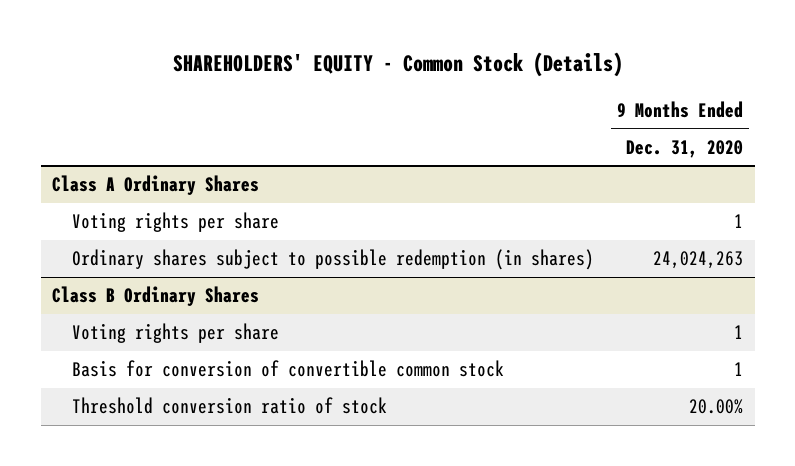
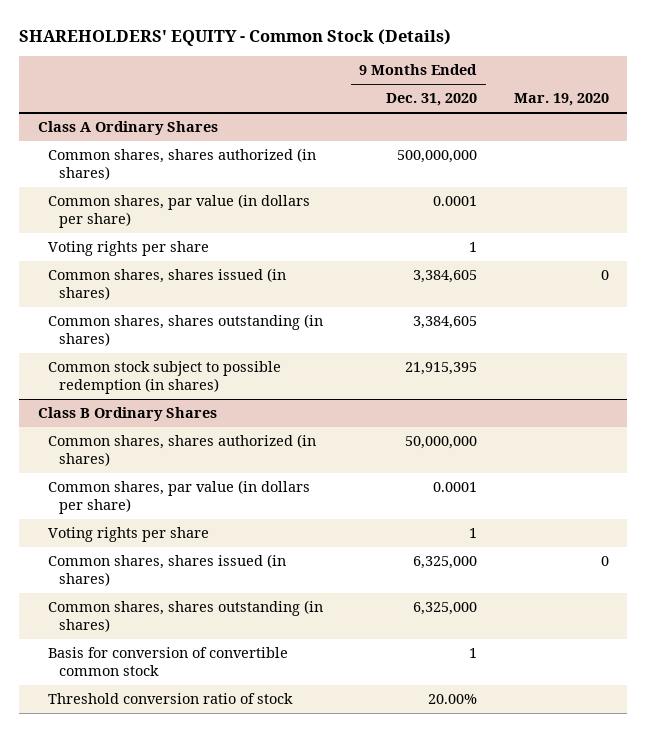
- | 9 Months Ended Dec. 31, 2020
+ | 9 Months Ended Dec. 31, 2020 | Mar. 19, 2020
@ Class A Ordinary Shares
+ Common shares, shares authorized (in shares) | 500,000,000 |
+ Common shares, par value (in dollars per share) | 0.0001 |
- Ordinary shares subject to possible redemption (in shares) | 24,024,263
+ Common shares, shares issued (in shares) | 3,384,605 | 0
+ Common shares, shares outstanding (in shares) | 3,384,605 |
+ Common stock subject to possible redemption (in shares) | 21,915,395 |
@ Class B Ordinary Shares
+ Common shares, shares authorized (in shares) | 50,000,000 |
+ Common shares, par value (in dollars per share) | 0.0001 |
+ Common shares, shares issued (in shares) | 6,325,000 | 0
+ Common shares, shares outstanding (in shares) | 6,325,000 |

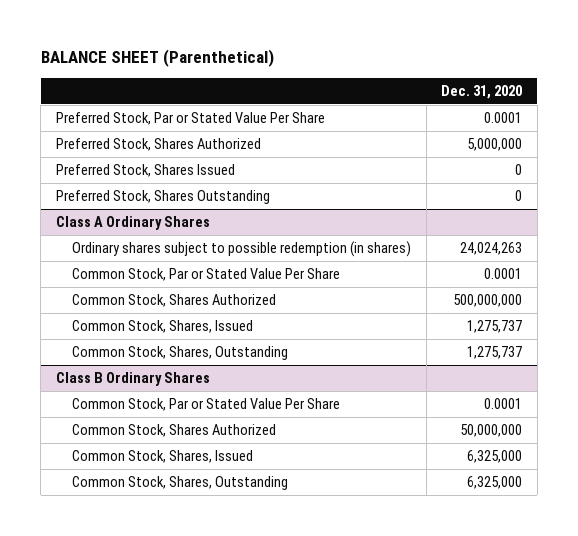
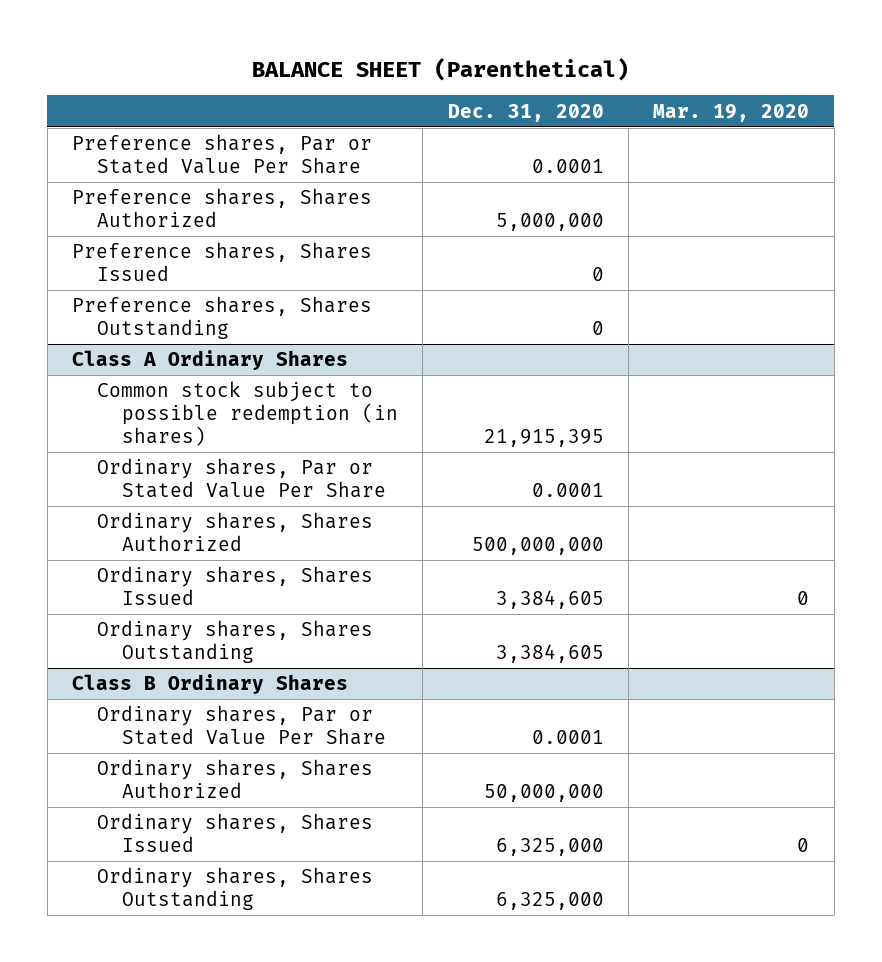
- | Dec. 31, 2020
+ | Dec. 31, 2020 | Mar. 19, 2020
- Preferred Stock, Par or Stated Value Per Share | 0.0001
- Preferred Stock, Shares Authorized | 5,000,000
- Preferred Stock, Shares Issued | 0
- Preferred Stock, Shares Outstanding | 0
+ Preference shares, Par or Stated Value Per Share | 0.0001 |
+ Preference shares, Shares Authorized | 5,000,000 |
+ Preference shares, Shares Issued | 0 |
+ Preference shares, Shares Outstanding | 0 |
@ Class A Ordinary Shares
- Ordinary shares subject to possible redemption (in shares) | 24,024,263
- Common Stock, Par or Stated Value Per Share | 0.0001
- Common Stock, Shares Authorized | 500,000,000
- Common Stock, Shares, Issued | 1,275,737
- Common Stock, Shares, Outstanding | 1,275,737
+ Common stock subject to possible redemption (in shares) | 21,915,395 |
+ Ordinary shares, Par or Stated Value Per Share | 0.0001 |
+ Ordinary shares, Shares Authorized | 500,000,000 |
+ Ordinary shares, Shares Issued | 3,384,605 | 0
+ Ordinary shares, Shares Outstanding | 3,384,605 |
@ Class B Ordinary Shares
- Common Stock, Par or Stated Value Per Share | 0.0001
- Common Stock, Shares Authorized | 50,000,000
- Common Stock, Shares, Issued | 6,325,000
- Common Stock, Shares, Outstanding | 6,325,000
+ Ordinary shares, Par or Stated Value Per Share | 0.0001 |
+ Ordinary shares, Shares Authorized | 50,000,000 |
+ Ordinary shares, Shares Issued | 6,325,000 | 0
+ Ordinary shares, Shares Outstanding | 6,325,000 |

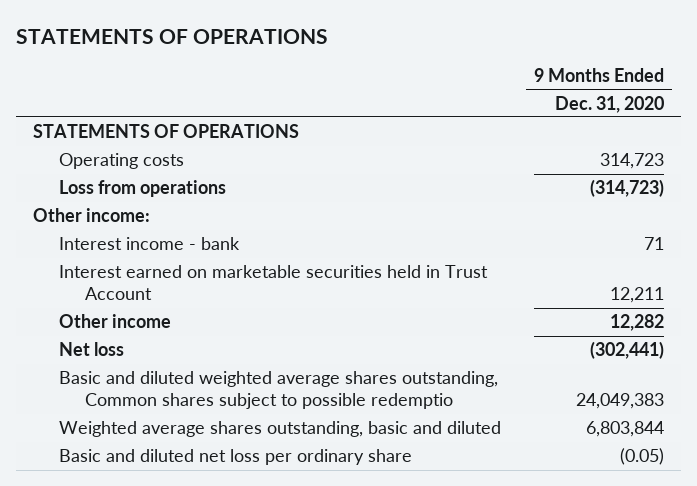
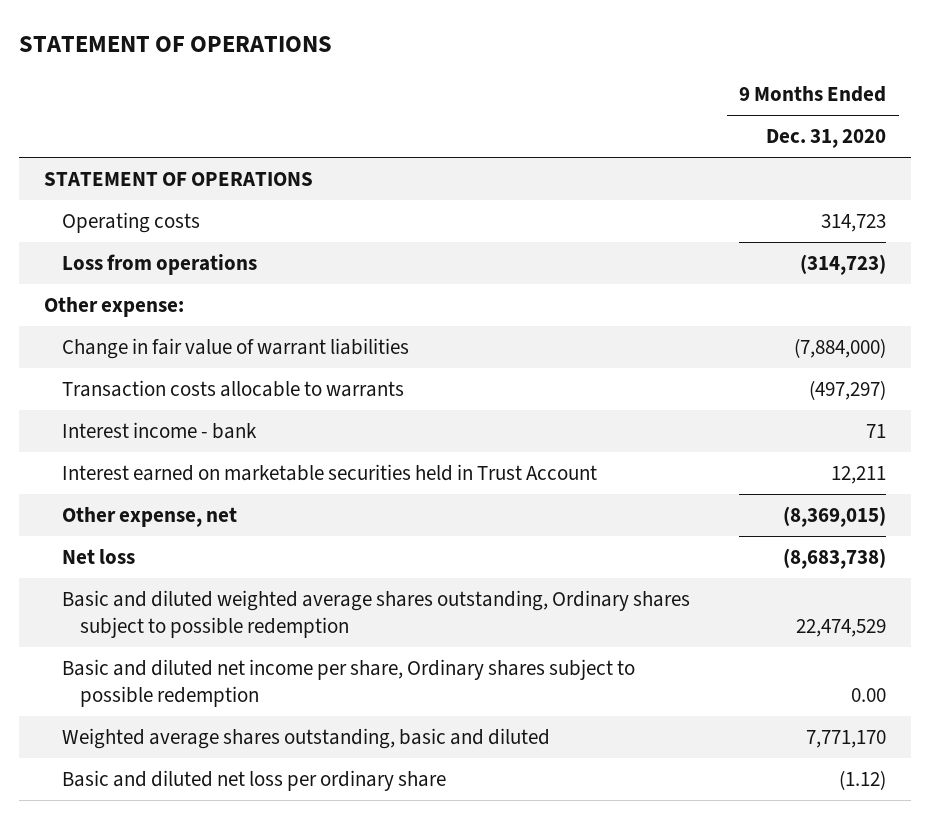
- STATEMENTS OF OPERATIONS
+ STATEMENT OF OPERATIONS
- STATEMENTS OF OPERATIONS
+ STATEMENT OF OPERATIONS
- Other income:
+ Other expense:
+ Change in fair value of warrant liabilities | (7,884,000)
+ Transaction costs allocable to warrants | (497,297)
- Other income | 12,282
- Net loss | (302,441)
- Basic and diluted weighted average shares outstanding, Common shares subject to possible redemptio | 24,049,383
- Weighted average shares outstanding, basic and diluted | 6,803,844
- Basic and diluted net loss per ordinary share | (0.05)
+ Other expense, net | (8,369,015)
+ Net loss | (8,683,738)
+ Basic and diluted weighted average shares outstanding, Ordinary shares subject to possible redemption | 22,474,529
+ Basic and diluted net income per share, Ordinary shares subject to possible redemption | 0.00
+ Weighted average shares outstanding, basic and diluted | 7,771,170
+ Basic and diluted net loss per ordinary share | (1.12)

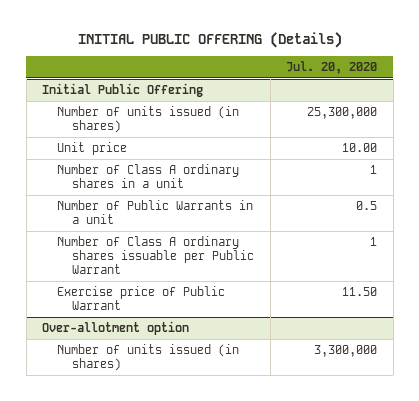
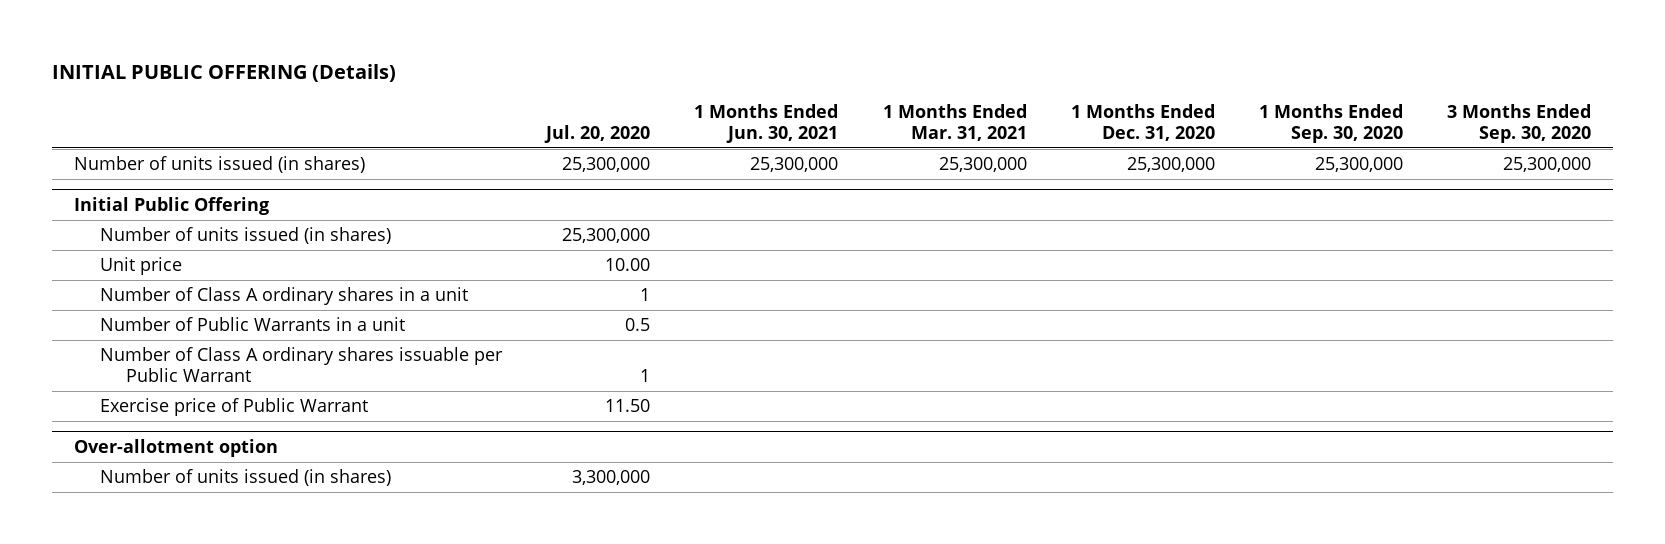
- | Jul. 20, 2020
+ | Jul. 20, 2020 | 1 Months Ended Jun. 30, 2021 | 1 Months Ended Mar. 31, 2021 | 1 Months Ended Dec. 31, 2020 | 1 Months Ended Sep. 30, 2020 | 3 Months Ended Sep. 30, 2020
+ Number of units issued (in shares) | 25,300,000 | 25,300,000 | 25,300,000 | 25,300,000 | 25,300,000 | 25,300,000

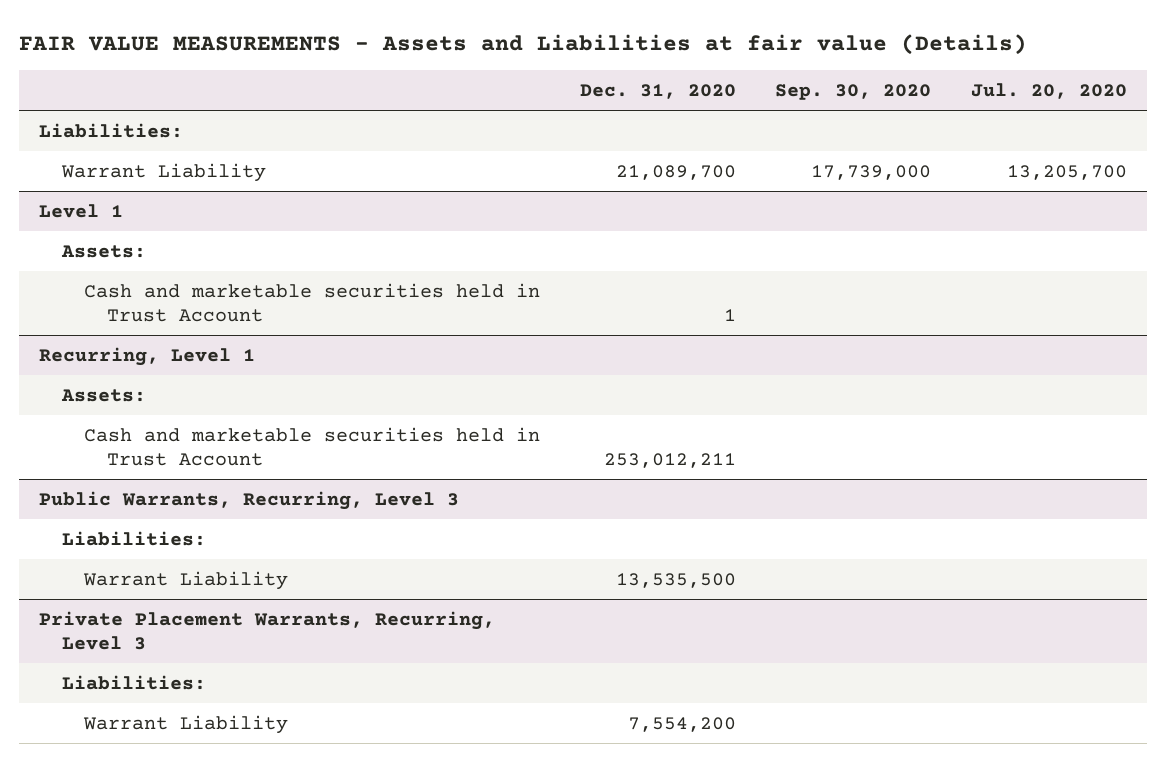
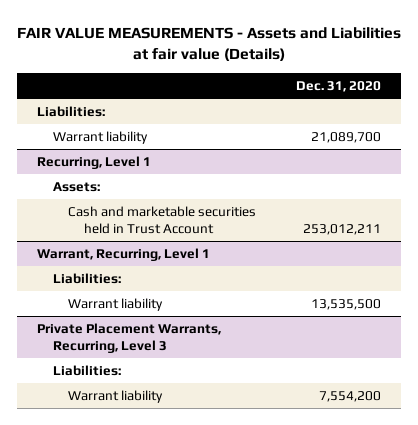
- | Dec. 31, 2020 | Sep. 30, 2020 | Jul. 20, 2020
+ | Dec. 31, 2020
- Warrant Liability | 21,089,700 | 17,739,000 | 13,205,700
- Level 1
- Assets:
- Cash and marketable securities held in Trust Account | 1 | |
+ Warrant liability | 21,089,700
- Public Warrants, Recurring, Level 3
+ Warrant, Recurring, Level 1
- Warrant Liability | 13,535,500 | |
+ Warrant liability | 13,535,500
@ Private Placement Warrants, Recurring, Level 3
- Warrant Liability | 7,554,200 | |
+ Warrant liability | 7,554,200

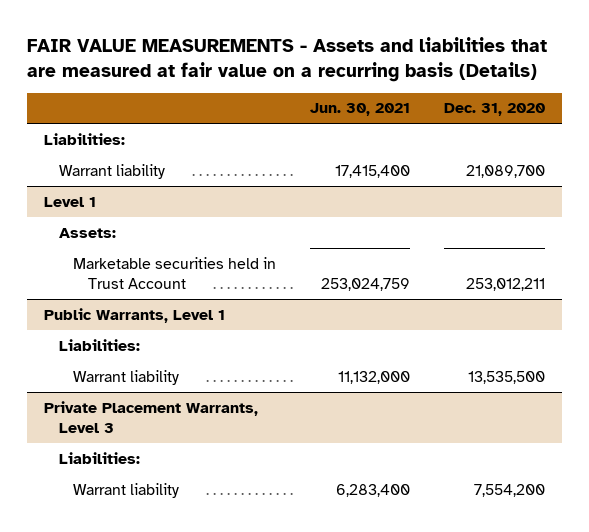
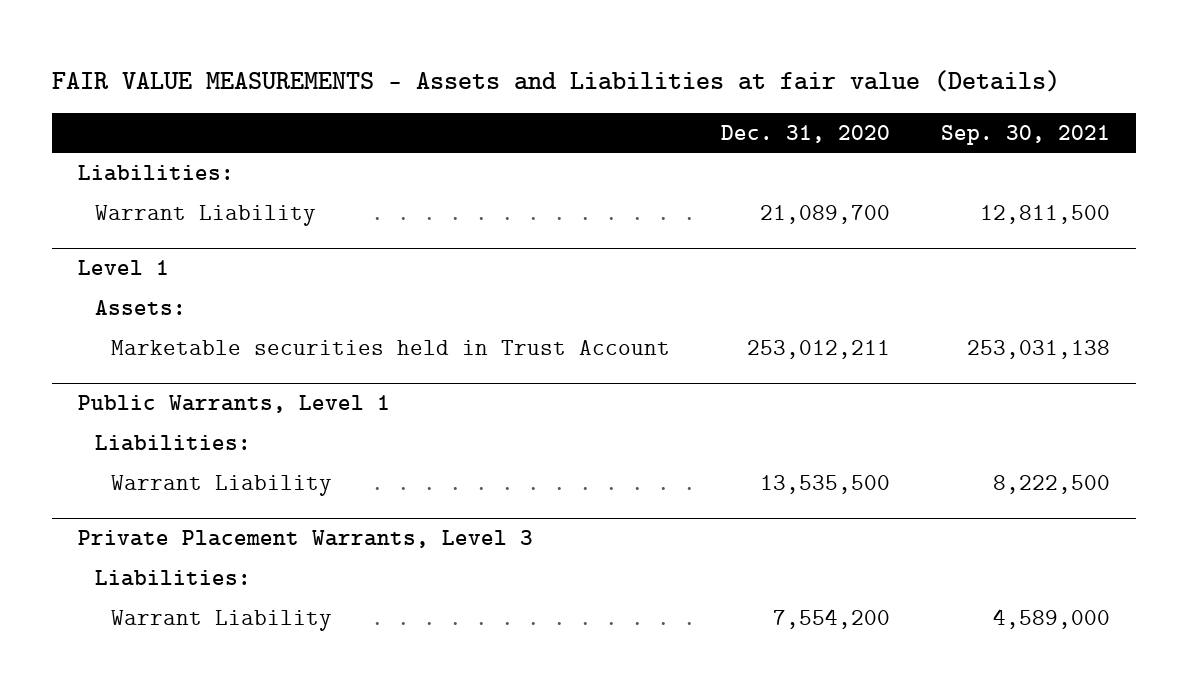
- FAIR VALUE MEASUREMENTS - Assets and liabilities that are measured at fair value on a recurring basis (Details)
+ FAIR VALUE MEASUREMENTS - Assets and Liabilities at fair value (Details)
- | Jun. 30, 2021 | Dec. 31, 2020
+ | Dec. 31, 2020 | Sep. 30, 2021
- Warrant liability | 17,415,400 | 21,089,700
+ Warrant Liability | 21,089,700 | 12,811,500
@ Public Warrants, Level 1
- Warrant liability | 11,132,000 | 13,535,500
+ Warrant Liability | 13,535,500 | 8,222,500
@ Private Placement Warrants, Level 3
- Warrant liability | 6,283,400 | 7,554,200
+ Warrant Liability | 7,554,200 | 4,589,000

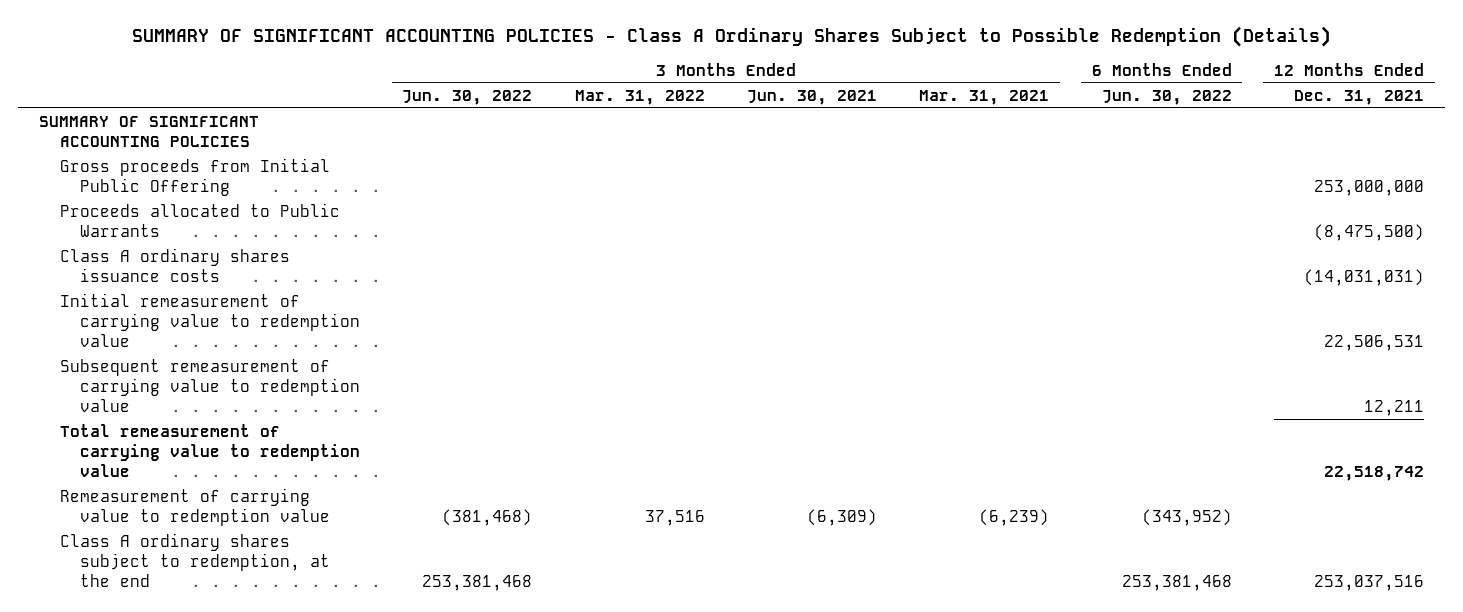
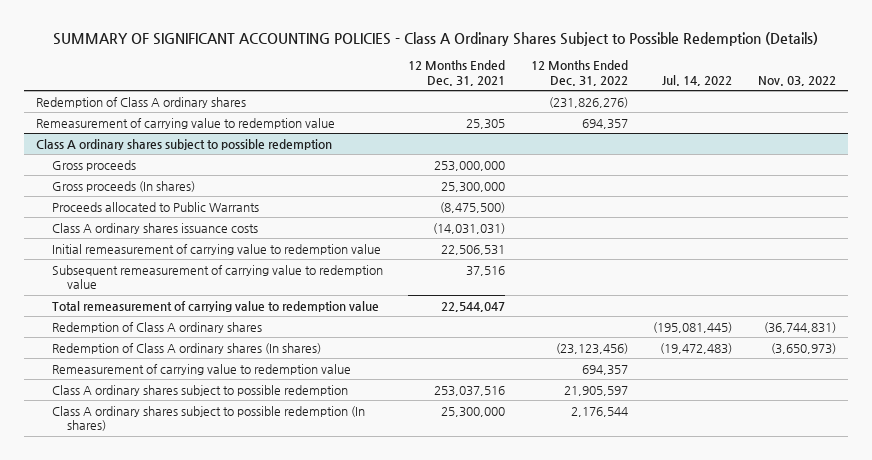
- | 3 Months Ended Jun. 30, 2022 | 3 Months Ended Mar. 31, 2022 | 3 Months Ended Jun. 30, 2021 | 3 Months Ended Mar. 31, 2021 | 6 Months Ended Jun. 30, 2022 | 12 Months Ended Dec. 31, 2021
+ | 12 Months Ended Dec. 31, 2021 | 12 Months Ended Dec. 31, 2022 | Jul. 14, 2022 | Nov. 03, 2022
- SUMMARY OF SIGNIFICANT ACCOUNTING POLICIES
- Gross proceeds from Initial Public Offering | | | | | | 253,000,000
+ Redemption of Class A ordinary shares | | (231,826,276) | |
+ Remeasurement of carrying value to redemption value | 25,305 | 694,357 | |
+ Class A ordinary shares subject to possible redemption
+ Gross proceeds | 253,000,000 | | |
+ Gross proceeds (In shares) | 25,300,000 | | |
- Subsequent remeasurement of carrying value to redemption value | | | | | | 12,211
- Total remeasurement of carrying value to redemption value | | | | | | 22,518,742
+ Subsequent remeasurement of carrying value to redemption value | 37,516 | | |
+ Total remeasurement of carrying value to redemption value | 22,544,047 | | |
+ Redemption of Class A ordinary shares | | | (195,081,445) | (36,744,831)
+ Redemption of Class A ordinary shares (In shares) | | (23,123,456) | (19,472,483) | (3,650,973)
- Class A ordinary shares subject to redemption, at the end | 253,381,468 | | | | 253,381,468 | 253,037,516
+ Class A ordinary shares subject to possible redemption | 253,037,516 | 21,905,597 | |
+ Class A ordinary shares subject to possible redemption (In shares) | 25,300,000 | 2,176,544 | |

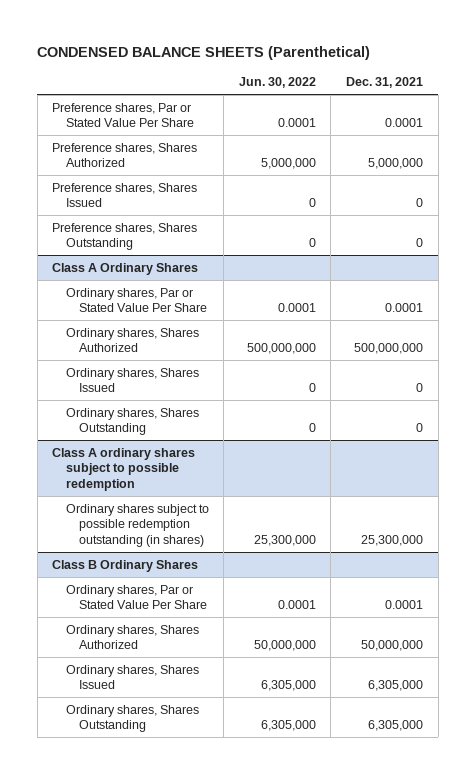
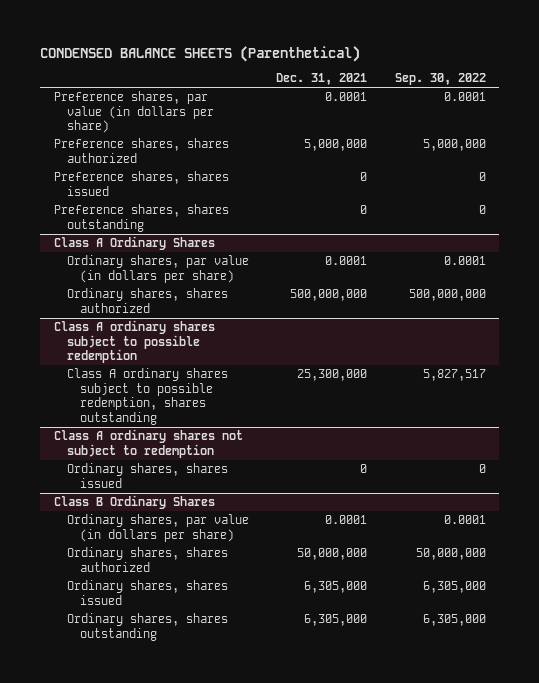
- | Jun. 30, 2022 | Dec. 31, 2021
+ | Dec. 31, 2021 | Sep. 30, 2022
- Preference shares, Par or Stated Value Per Share | 0.0001 | 0.0001
- Preference shares, Shares Authorized | 5,000,000 | 5,000,000
- Preference shares, Shares Issued | 0 | 0
- Preference shares, Shares Outstanding | 0 | 0
+ Preference shares, par value (in dollars per share) | 0.0001 | 0.0001
+ Preference shares, shares authorized | 5,000,000 | 5,000,000
+ Preference shares, shares issued | 0 | 0
+ Preference shares, shares outstanding | 0 | 0
@ Class A Ordinary Shares
- Ordinary shares, Par or Stated Value Per Share | 0.0001 | 0.0001
- Ordinary shares, Shares Authorized | 500,000,000 | 500,000,000
- Ordinary shares, Shares Issued | 0 | 0
- Ordinary shares, Shares Outstanding | 0 | 0
+ Ordinary shares, par value (in dollars per share) | 0.0001 | 0.0001
+ Ordinary shares, shares authorized | 500,000,000 | 500,000,000
@ Class A ordinary shares subject to possible redemption
- Ordinary shares subject to possible redemption outstanding (in shares) | 25,300,000 | 25,300,000
+ Class A ordinary shares subject to possible redemption, shares outstanding | 25,300,000 | 5,827,517
+ Class A ordinary shares not subject to redemption
+ Ordinary shares, shares issued | 0 | 0
@ Class B Ordinary Shares
- Ordinary shares, Par or Stated Value Per Share | 0.0001 | 0.0001
- Ordinary shares, Shares Authorized | 50,000,000 | 50,000,000
- Ordinary shares, Shares Issued | 6,305,000 | 6,305,000
- Ordinary shares, Shares Outstanding | 6,305,000 | 6,305,000
+ Ordinary shares, par value (in dollars per share) | 0.0001 | 0.0001
+ Ordinary shares, shares authorized | 50,000,000 | 50,000,000
+ Ordinary shares, shares issued | 6,305,000 | 6,305,000
+ Ordinary shares, shares outstanding | 6,305,000 | 6,305,000

